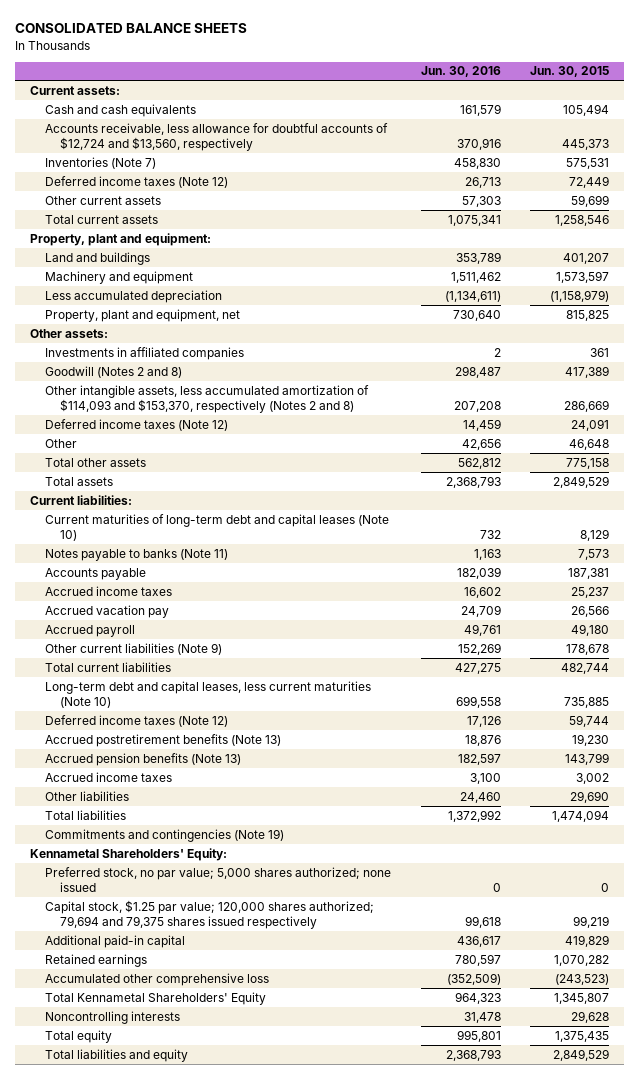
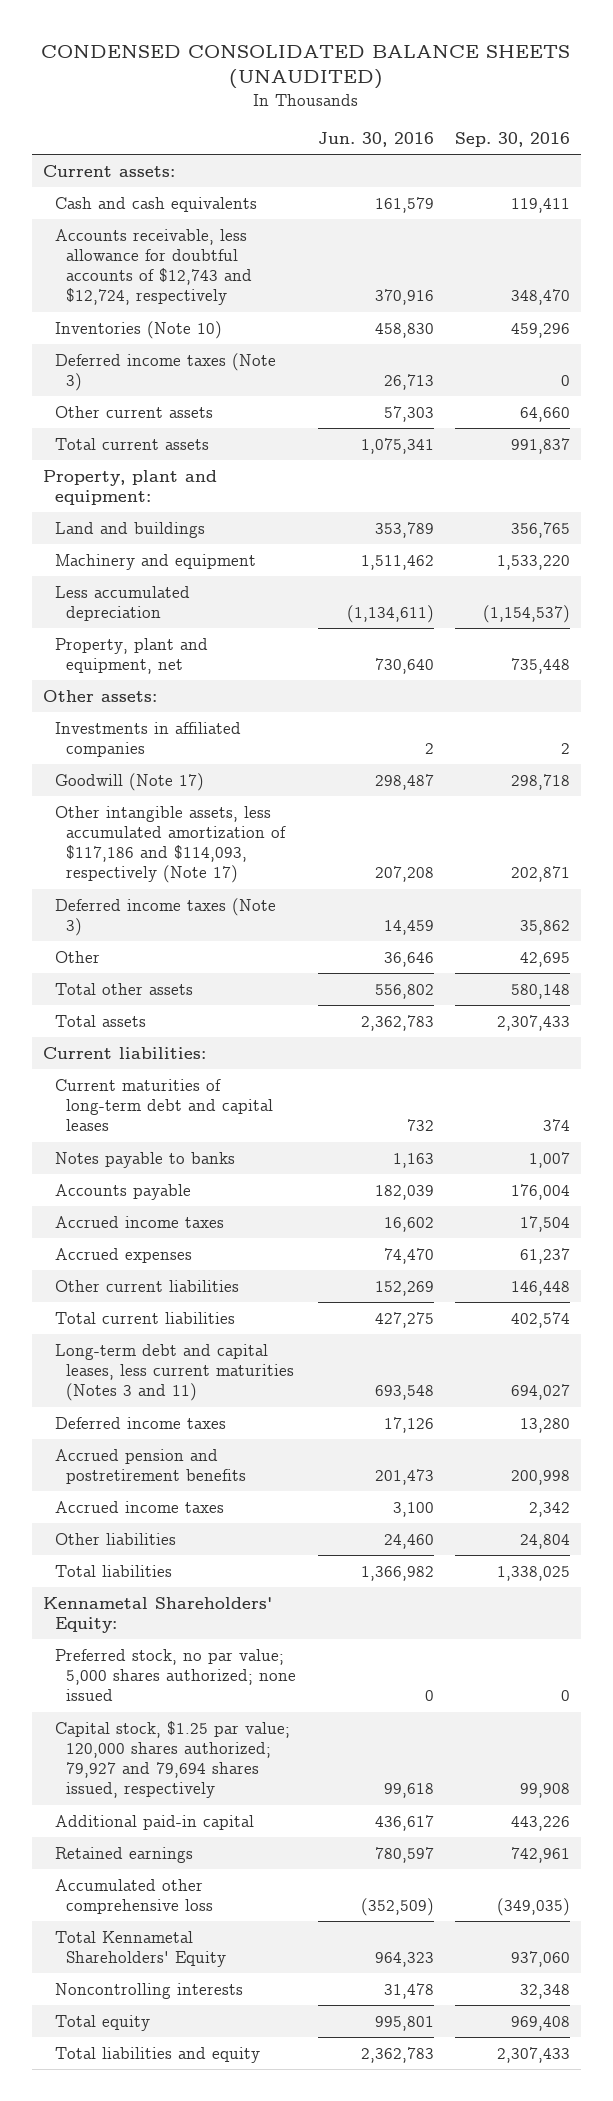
- CONSOLIDATED BALANCE SHEETS
+ CONDENSED CONSOLIDATED BALANCE SHEETS (UNAUDITED)
- | Jun. 30, 2016 | Jun. 30, 2015
+ | Jun. 30, 2016 | Sep. 30, 2016
- Accounts receivable, less allowance for doubtful accounts of $12,724 and $13,560, respectively | 370,916 | 445,373
- Inventories (Note 7) | 458,830 | 575,531
- Deferred income taxes (Note 12) | 26,713 | 72,449
+ Accounts receivable, less allowance for doubtful accounts of $12,743 and $12,724, respectively | 370,916 | 348,470
+ Inventories (Note 10) | 458,830 | 459,296
+ Deferred income taxes (Note 3) | 26,713 | 0
- Goodwill (Notes 2 and 8) | 298,487 | 417,389
- Other intangible assets, less accumulated amortization of $114,093 and $153,370, respectively (Notes 2 and 8) | 207,208 | 286,669
- Deferred income taxes (Note 12) | 14,459 | 24,091
- Other | 42,656 | 46,648
- Total other assets | 562,812 | 775,158
- Total assets | 2,368,793 | 2,849,529
+ Goodwill (Note 17) | 298,487 | 298,718
+ Other intangible assets, less accumulated amortization of $117,186 and $114,093, respectively (Note 17) | 207,208 | 202,871
+ Deferred income taxes (Note 3) | 14,459 | 35,862
+ Other | 36,646 | 42,695
+ Total other assets | 556,802 | 580,148
+ Total assets | 2,362,783 | 2,307,433
- Current maturities of long-term debt and capital leases (Note 10) | 732 | 8,129
- Notes payable to banks (Note 11) | 1,163 | 7,573
+ Current maturities of long-term debt and capital leases | 732 | 374
+ Notes payable to banks | 1,163 | 1,007
- Accrued vacation pay | 24,709 | 26,566
- Accrued payroll | 49,761 | 49,180
- Other current liabilities (Note 9) | 152,269 | 178,678
+ Accrued expenses | 74,470 | 61,237
+ Other current liabilities | 152,269 | 146,448
- Long-term debt and capital leases, less current maturities (Note 10) | 699,558 | 735,885
- Deferred income taxes (Note 12) | 17,126 | 59,744
- Accrued postretirement benefits (Note 13) | 18,876 | 19,230
- Accrued pension benefits (Note 13) | 182,597 | 143,799
+ Long-term debt and capital leases, less current maturities (Notes 3 and 11) | 693,548 | 694,027
+ Deferred income taxes | 17,126 | 13,280
+ Accrued pension and postretirement benefits | 201,473 | 200,998
- Total liabilities | 1,372,992 | 1,474,094
- Commitments and contingencies (Note 19)
+ Total liabilities | 1,366,982 | 1,338,025
- Capital stock, $1.25 par value; 120,000 shares authorized; 79,694 and 79,375 shares issued respectively | 99,618 | 99,219
+ Capital stock, $1.25 par value; 120,000 shares authorized; 79,927 and 79,694 shares issued, respectively | 99,618 | 99,908
- Total liabilities and equity | 2,368,793 | 2,849,529
+ Total liabilities and equity | 2,362,783 | 2,307,433

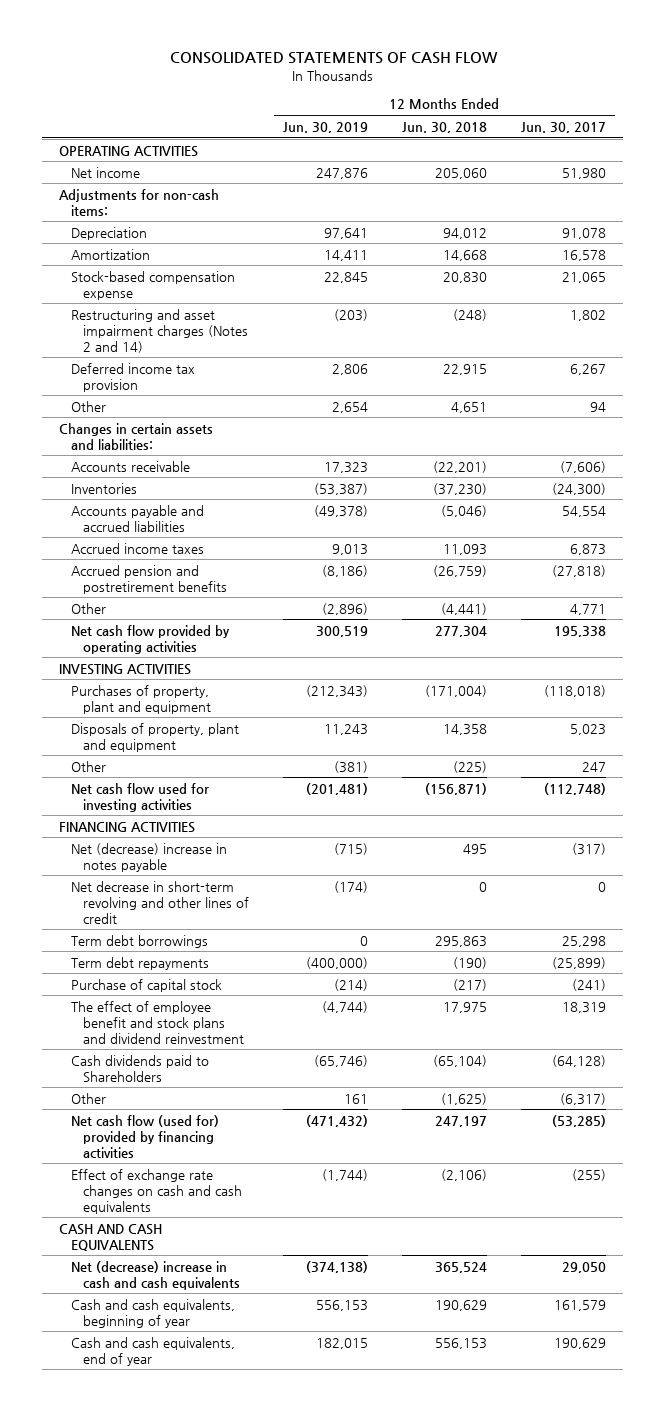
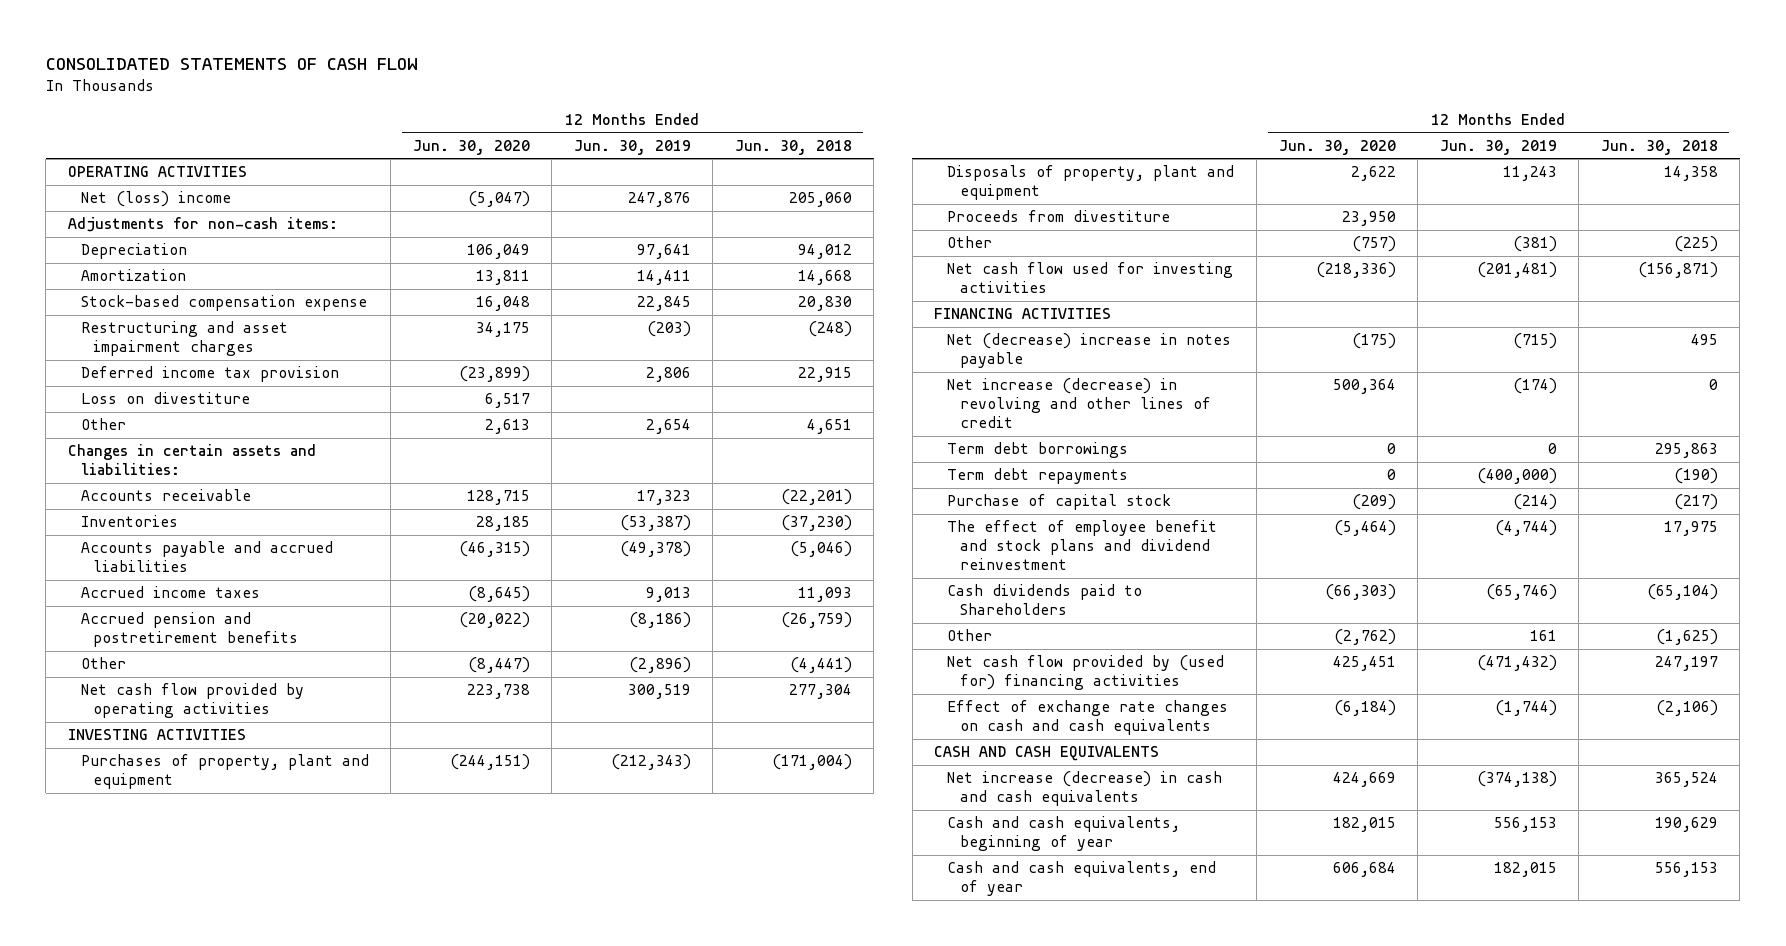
- | 12 Months Ended Jun. 30, 2019 | 12 Months Ended Jun. 30, 2018 | 12 Months Ended Jun. 30, 2017
+ | 12 Months Ended Jun. 30, 2020 | 12 Months Ended Jun. 30, 2019 | 12 Months Ended Jun. 30, 2018
- Net income | 247,876 | 205,060 | 51,980
+ Net (loss) income | (5,047) | 247,876 | 205,060
- Restructuring and asset impairment charges (Notes 2 and 14) | (203) | (248) | 1,802
+ Restructuring and asset impairment charges | 34,175 | (203) | (248)
+ Loss on divestiture | 6,517 | |
+ Proceeds from divestiture | 23,950 | |
- Net decrease in short-term revolving and other lines of credit | (174) | 0 | 0
+ Net increase (decrease) in revolving and other lines of credit | 500,364 | (174) | 0
- Net cash flow (used for) provided by financing activities | (471,432) | 247,197 | (53,285)
+ Net cash flow provided by (used for) financing activities | 425,451 | (471,432) | 247,197
- Net (decrease) increase in cash and cash equivalents | (374,138) | 365,524 | 29,050
+ Net increase (decrease) in cash and cash equivalents | 424,669 | (374,138) | 365,524

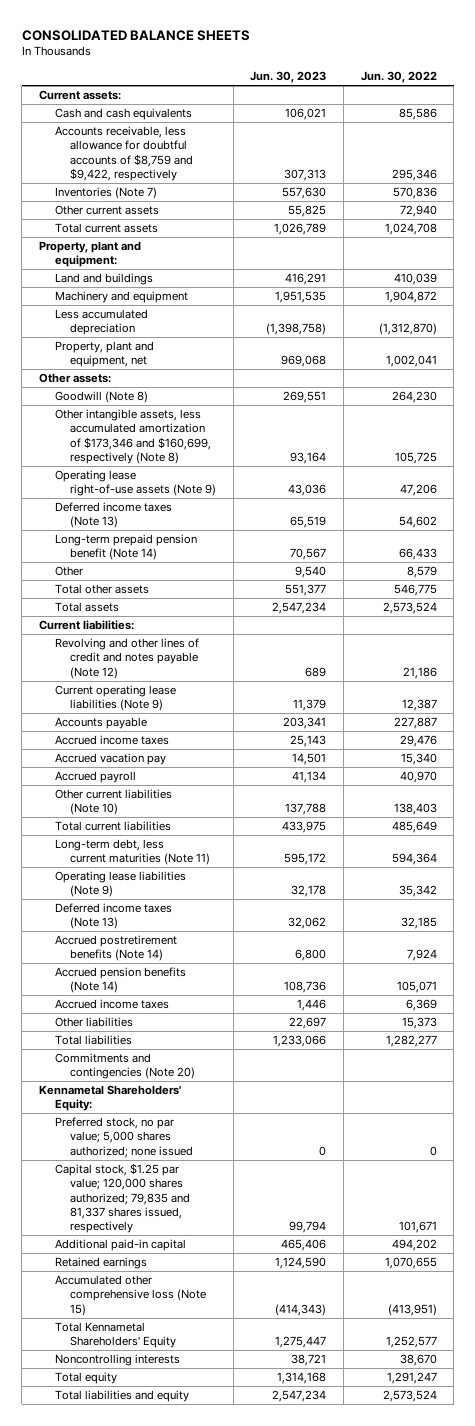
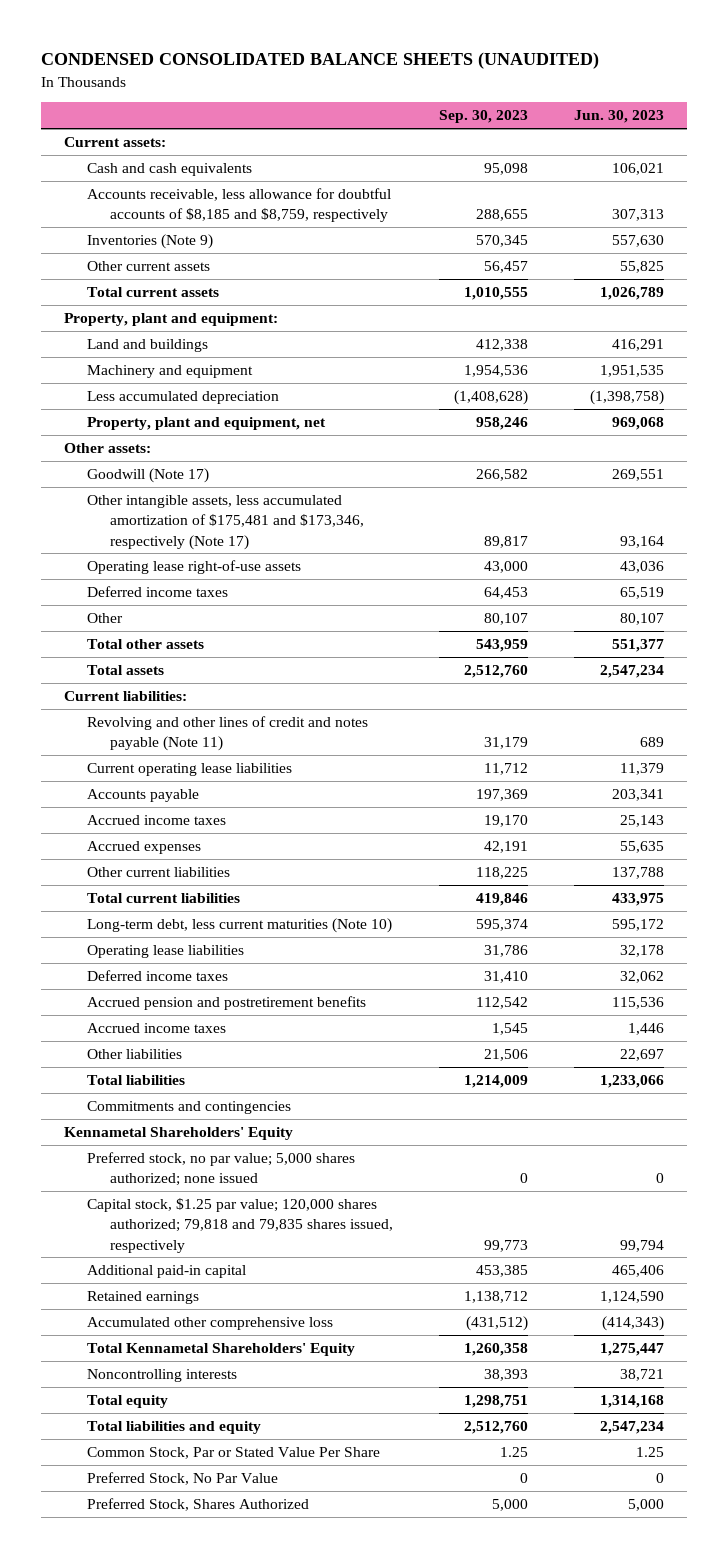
- CONSOLIDATED BALANCE SHEETS
+ CONDENSED CONSOLIDATED BALANCE SHEETS (UNAUDITED)
- | Jun. 30, 2023 | Jun. 30, 2022
+ | Sep. 30, 2023 | Jun. 30, 2023
- Accounts receivable, less allowance for doubtful accounts of $8,759 and $9,422, respectively | 307,313 | 295,346
- Inventories (Note 7) | 557,630 | 570,836
+ Accounts receivable, less allowance for doubtful accounts of $8,185 and $8,759, respectively | 288,655 | 307,313
+ Inventories (Note 9) | 570,345 | 557,630
- Goodwill (Note 8) | 269,551 | 264,230
- Other intangible assets, less accumulated amortization of $173,346 and $160,699, respectively (Note 8) | 93,164 | 105,725
- Operating lease right-of-use assets (Note 9) | 43,036 | 47,206
- Deferred income taxes (Note 13) | 65,519 | 54,602
- Long-term prepaid pension benefit (Note 14) | 70,567 | 66,433
- Other | 9,540 | 8,579
+ Goodwill (Note 17) | 266,582 | 269,551
+ Other intangible assets, less accumulated amortization of $175,481 and $173,346, respectively (Note 17) | 89,817 | 93,164
+ Operating lease right-of-use assets | 43,000 | 43,036
+ Deferred income taxes | 64,453 | 65,519
+ Other | 80,107 | 80,107
- Revolving and other lines of credit and notes payable (Note 12) | 689 | 21,186
- Current operating lease liabilities (Note 9) | 11,379 | 12,387
+ Revolving and other lines of credit and notes payable (Note 11) | 31,179 | 689
+ Current operating lease liabilities | 11,712 | 11,379
- Accrued vacation pay | 14,501 | 15,340
- Accrued payroll | 41,134 | 40,970
- Other current liabilities (Note 10) | 137,788 | 138,403
+ Accrued expenses | 42,191 | 55,635
+ Other current liabilities | 118,225 | 137,788
- Long-term debt, less current maturities (Note 11) | 595,172 | 594,364
- Operating lease liabilities (Note 9) | 32,178 | 35,342
- Deferred income taxes (Note 13) | 32,062 | 32,185
- Accrued postretirement benefits (Note 14) | 6,800 | 7,924
- Accrued pension benefits (Note 14) | 108,736 | 105,071
+ Long-term debt, less current maturities (Note 10) | 595,374 | 595,172
+ Operating lease liabilities | 31,786 | 32,178
+ Deferred income taxes | 31,410 | 32,062
+ Accrued pension and postretirement benefits | 112,542 | 115,536
- Commitments and contingencies (Note 20)
- Kennametal Shareholders' Equity:
+ Commitments and contingencies
+ Kennametal Shareholders' Equity
- Capital stock, $1.25 par value; 120,000 shares authorized; 79,835 and 81,337 shares issued, respectively | 99,794 | 101,671
+ Capital stock, $1.25 par value; 120,000 shares authorized; 79,818 and 79,835 shares issued, respectively | 99,773 | 99,794
- Accumulated other comprehensive loss (Note 15) | (414,343) | (413,951)
+ Accumulated other comprehensive loss | (431,512) | (414,343)
+ Common Stock, Par or Stated Value Per Share | 1.25 | 1.25
+ Preferred Stock, No Par Value | 0 | 0
+ Preferred Stock, Shares Authorized | 5,000 | 5,000

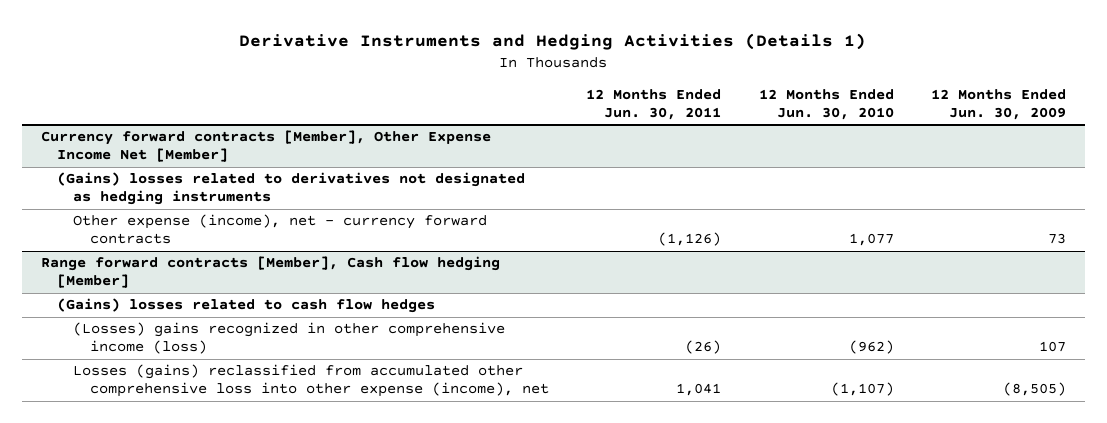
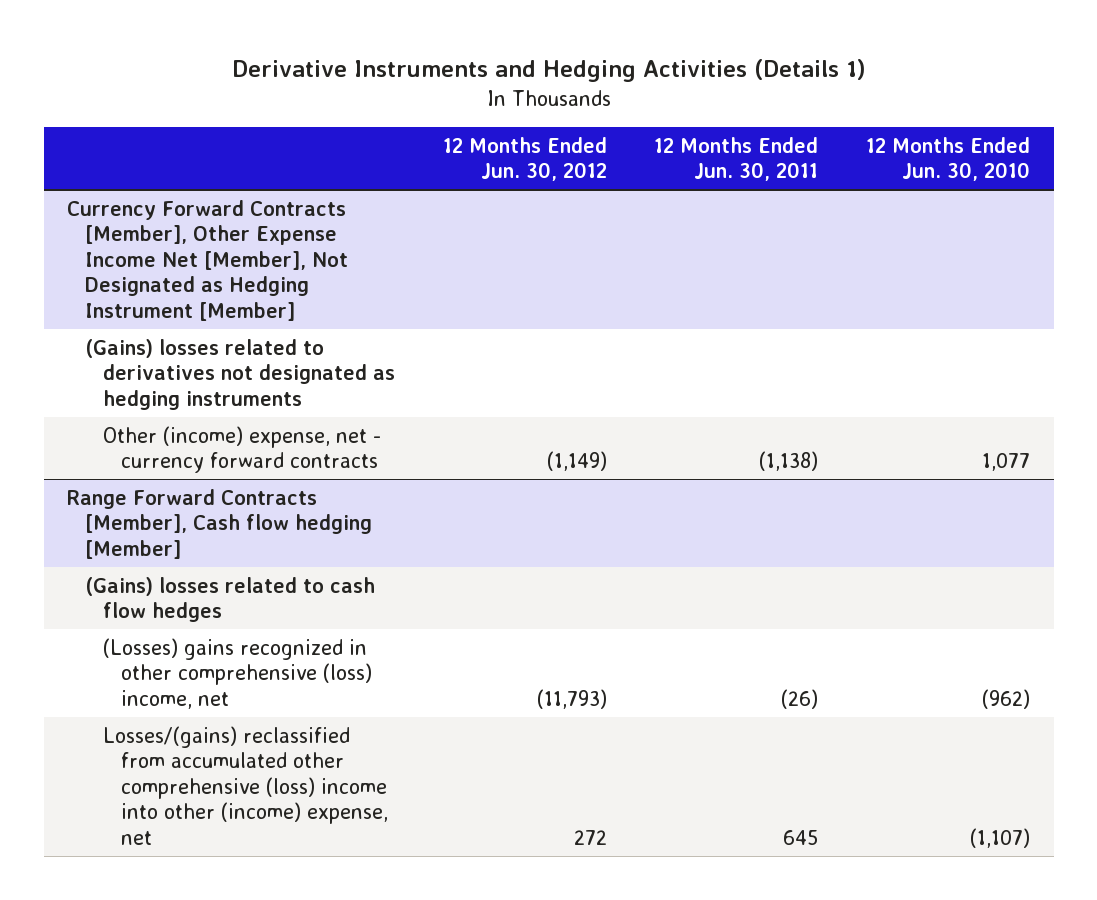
- | 12 Months Ended Jun. 30, 2011 | 12 Months Ended Jun. 30, 2010 | 12 Months Ended Jun. 30, 2009
+ | 12 Months Ended Jun. 30, 2012 | 12 Months Ended Jun. 30, 2011 | 12 Months Ended Jun. 30, 2010
- Currency forward contracts [Member], Other Expense Income Net [Member]
+ Currency Forward Contracts [Member], Other Expense Income Net [Member], Not Designated as Hedging Instrument [Member]
- Other expense (income), net - currency forward contracts | (1,126) | 1,077 | 73
- Range forward contracts [Member], Cash flow hedging [Member]
+ Other (income) expense, net - currency forward contracts | (1,149) | (1,138) | 1,077
+ Range Forward Contracts [Member], Cash flow hedging [Member]
- (Losses) gains recognized in other comprehensive income (loss) | (26) | (962) | 107
- Losses (gains) reclassified from accumulated other comprehensive loss into other expense (income), net | 1,041 | (1,107) | (8,505)
+ (Losses) gains recognized in other comprehensive (loss) income, net | (11,793) | (26) | (962)
+ Losses/(gains) reclassified from accumulated other comprehensive (loss) income into other (income) expense, net | 272 | 645 | (1,107)

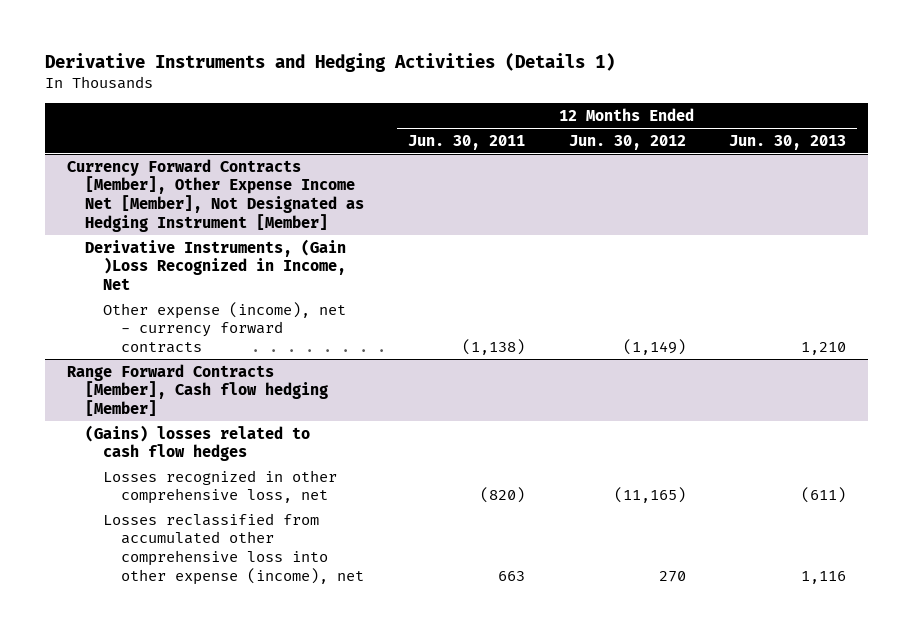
- | 12 Months Ended Jun. 30, 2012 | 12 Months Ended Jun. 30, 2011 | 12 Months Ended Jun. 30, 2010
+ | 12 Months Ended Jun. 30, 2011 | 12 Months Ended Jun. 30, 2012 | 12 Months Ended Jun. 30, 2013
@ Currency Forward Contracts [Member], Other Expense Income Net [Member], Not Designated as Hedging Instrument [Member]
- (Gains) losses related to derivatives not designated as hedging instruments
- Other (income) expense, net - currency forward contracts | (1,149) | (1,138) | 1,077
+ Derivative Instruments, (Gain )Loss Recognized in Income, Net
+ Other expense (income), net - currency forward contracts | (1,138) | (1,149) | 1,210
@ Range Forward Contracts [Member], Cash flow hedging [Member]
- (Losses) gains recognized in other comprehensive (loss) income, net | (11,793) | (26) | (962)
- Losses/(gains) reclassified from accumulated other comprehensive (loss) income into other (income) expense, net | 272 | 645 | (1,107)
+ Losses recognized in other comprehensive loss, net | (820) | (11,165) | (611)
+ Losses reclassified from accumulated other comprehensive loss into other expense (income), net | 663 | 270 | 1,116

